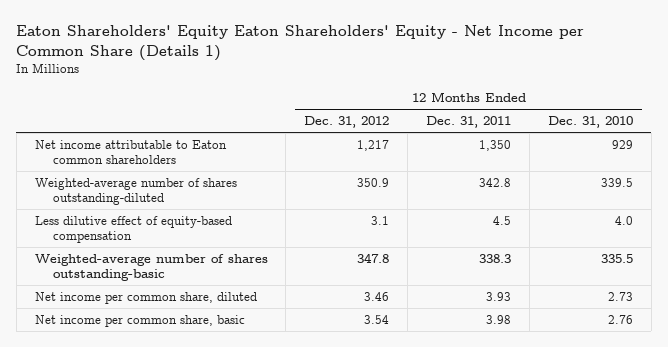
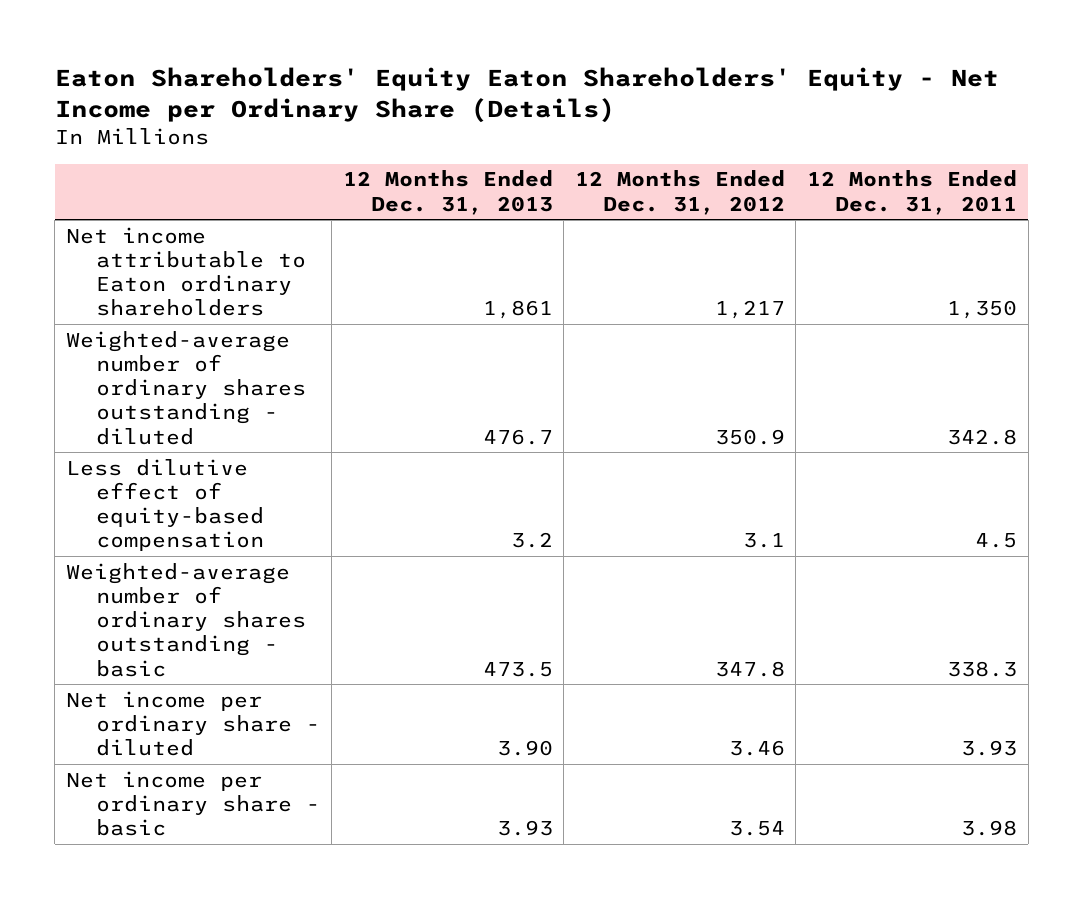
- Eaton Shareholders' Equity Eaton Shareholders' Equity - Net Income per Common Share (Details 1)
+ Eaton Shareholders' Equity Eaton Shareholders' Equity - Net Income per Ordinary Share (Details)
- | 12 Months Ended Dec. 31, 2012 | 12 Months Ended Dec. 31, 2011 | 12 Months Ended Dec. 31, 2010
+ | 12 Months Ended Dec. 31, 2013 | 12 Months Ended Dec. 31, 2012 | 12 Months Ended Dec. 31, 2011
- Net income attributable to Eaton common shareholders | 1,217 | 1,350 | 929
- Weighted-average number of shares outstanding-diluted | 350.9 | 342.8 | 339.5
+ Net income attributable to Eaton ordinary shareholders | 1,861 | 1,217 | 1,350
+ Weighted-average number of ordinary shares outstanding - diluted | 476.7 | 350.9 | 342.8
- Weighted-average number of shares outstanding-basic | 347.8 | 338.3 | 335.5
- Net income per common share, diluted | 3.46 | 3.93 | 2.73
- Net income per common share, basic | 3.54 | 3.98 | 2.76
+ Weighted-average number of ordinary shares outstanding - basic | 473.5 | 347.8 | 338.3
+ Net income per ordinary share - diluted | 3.90 | 3.46 | 3.93
+ Net income per ordinary share - basic | 3.93 | 3.54 | 3.98

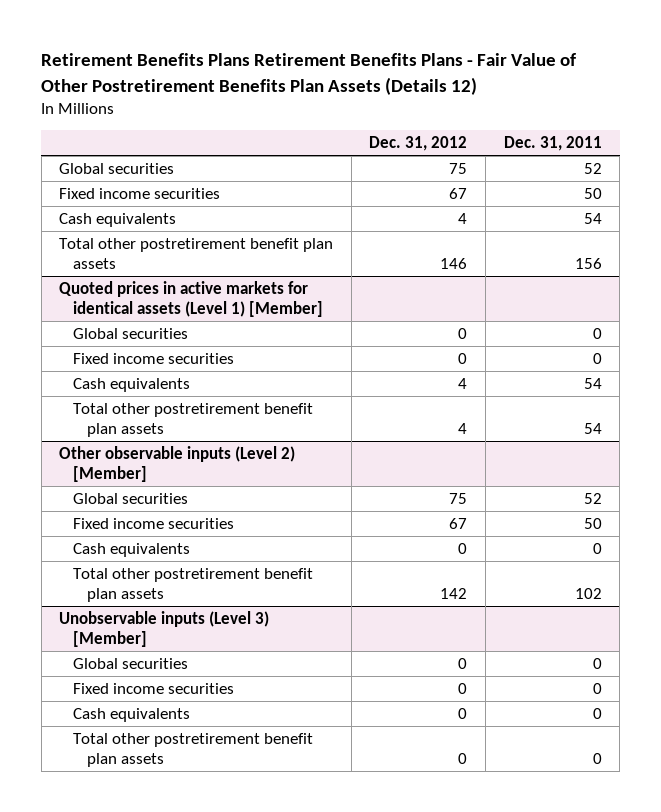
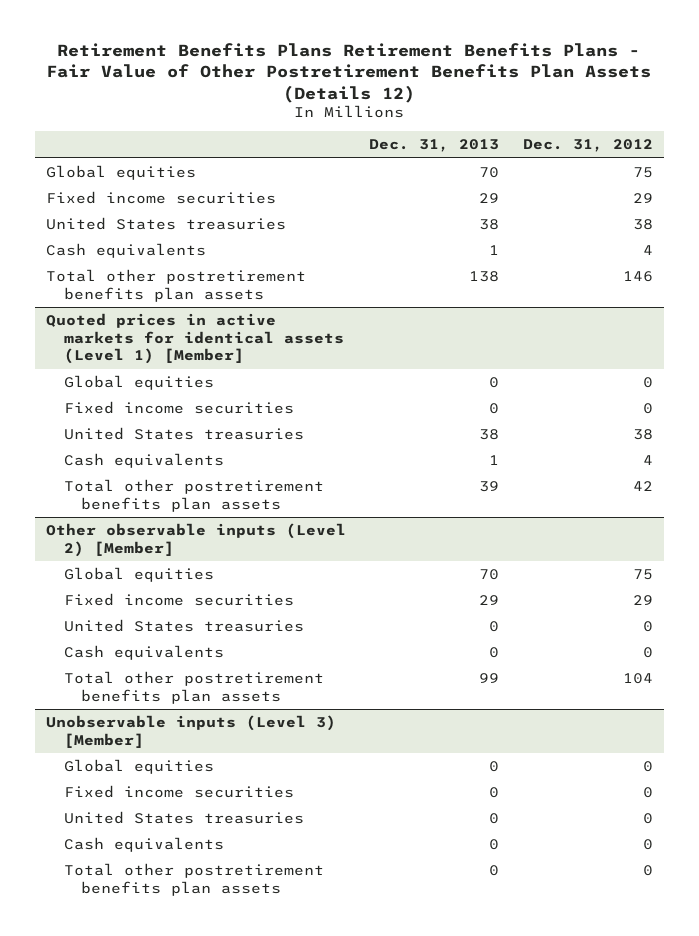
- | Dec. 31, 2012 | Dec. 31, 2011
+ | Dec. 31, 2013 | Dec. 31, 2012
- Global securities | 75 | 52
- Fixed income securities | 67 | 50
+ Global equities | 70 | 75
+ Fixed income securities | 29 | 29
+ United States treasuries | 38 | 38
- Total other postretirement benefit plan assets | 146 | 156
+ Total other postretirement benefits plan assets | 138 | 146
@ Quoted prices in active markets for identical assets (Level 1) [Member]
- Global securities | 0 | 0
+ Global equities | 0 | 0
+ United States treasuries | 38 | 38
- Total other postretirement benefit plan assets | 4 | 54
+ Total other postretirement benefits plan assets | 39 | 42
@ Other observable inputs (Level 2) [Member]
- Global securities | 75 | 52
- Fixed income securities | 67 | 50
+ Global equities | 70 | 75
+ Fixed income securities | 29 | 29
+ United States treasuries | 0 | 0
- Total other postretirement benefit plan assets | 142 | 102
+ Total other postretirement benefits plan assets | 99 | 104
@ Unobservable inputs (Level 3) [Member]
- Global securities | 0 | 0
+ Global equities | 0 | 0
+ United States treasuries | 0 | 0
- Total other postretirement benefit plan assets | 0 | 0
+ Total other postretirement benefits plan assets | 0 | 0

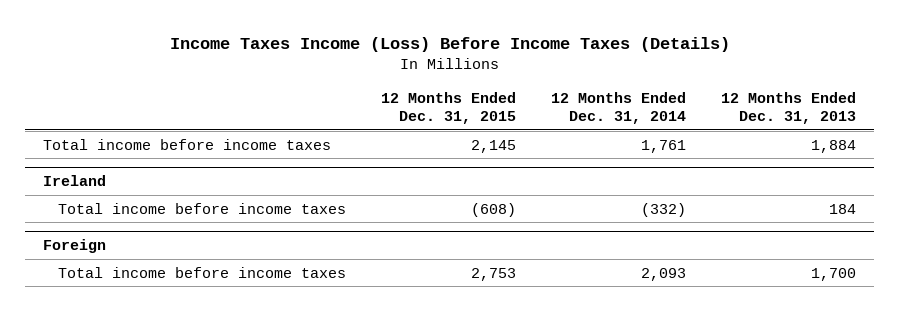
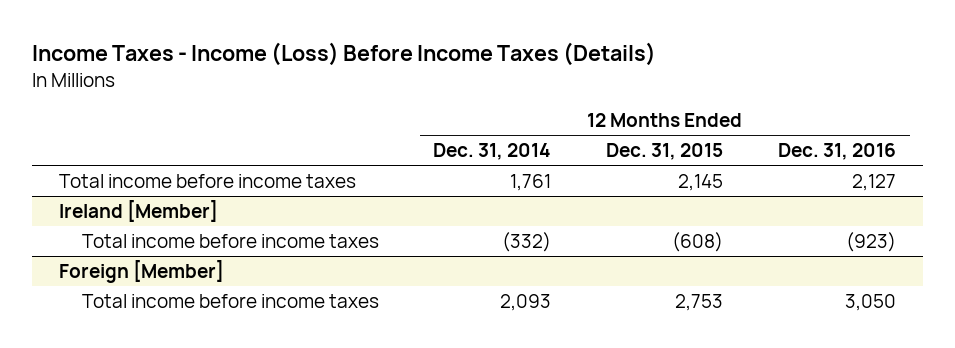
- Income Taxes Income (Loss) Before Income Taxes (Details)
+ Income Taxes - Income (Loss) Before Income Taxes (Details)
- | 12 Months Ended Dec. 31, 2015 | 12 Months Ended Dec. 31, 2014 | 12 Months Ended Dec. 31, 2013
+ | 12 Months Ended Dec. 31, 2014 | 12 Months Ended Dec. 31, 2015 | 12 Months Ended Dec. 31, 2016
- Ireland
+ Ireland [Member]
- Foreign
+ Foreign [Member]

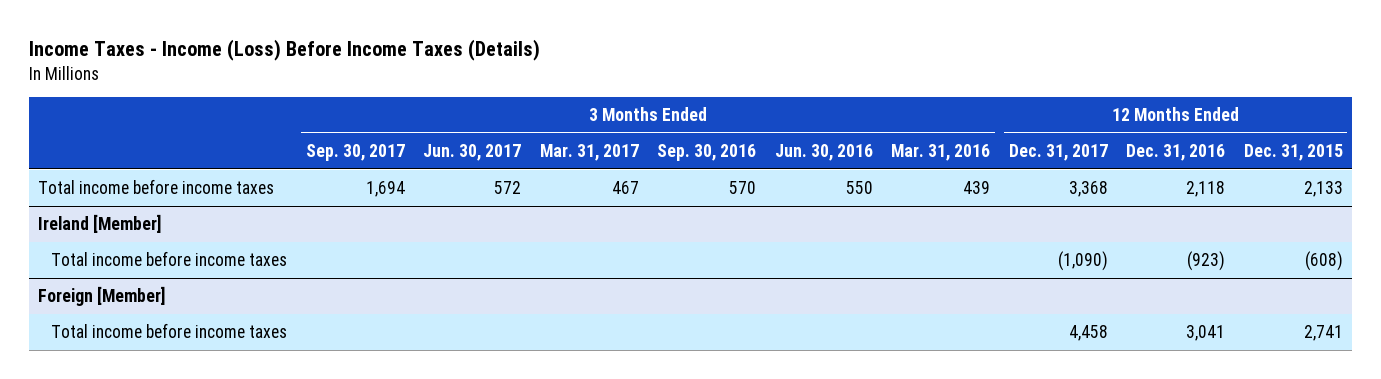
- | 12 Months Ended Dec. 31, 2014 | 12 Months Ended Dec. 31, 2015 | 12 Months Ended Dec. 31, 2016
+ | 3 Months Ended Sep. 30, 2017 | 3 Months Ended Jun. 30, 2017 | 3 Months Ended Mar. 31, 2017 | 3 Months Ended Sep. 30, 2016 | 3 Months Ended Jun. 30, 2016 | 3 Months Ended Mar. 31, 2016 | 12 Months Ended Dec. 31, 2017 | 12 Months Ended Dec. 31, 2016 | 12 Months Ended Dec. 31, 2015
- Total income before income taxes | 1,761 | 2,145 | 2,127
+ Total income before income taxes | 1,694 | 572 | 467 | 570 | 550 | 439 | 3,368 | 2,118 | 2,133
@ Foreign [Member]
- Total income before income taxes | 2,093 | 2,753 | 3,050
+ Total income before income taxes | | | | | | | 4,458 | 3,041 | 2,741

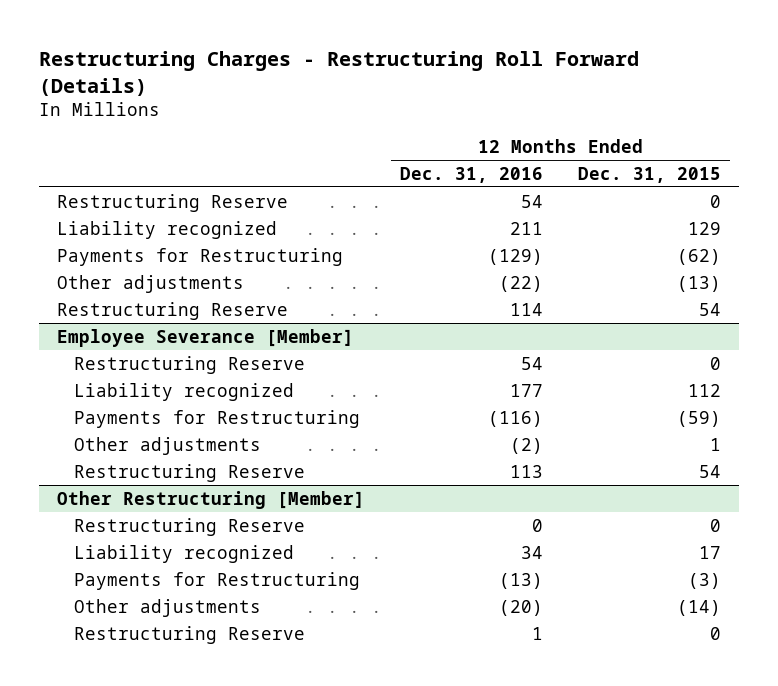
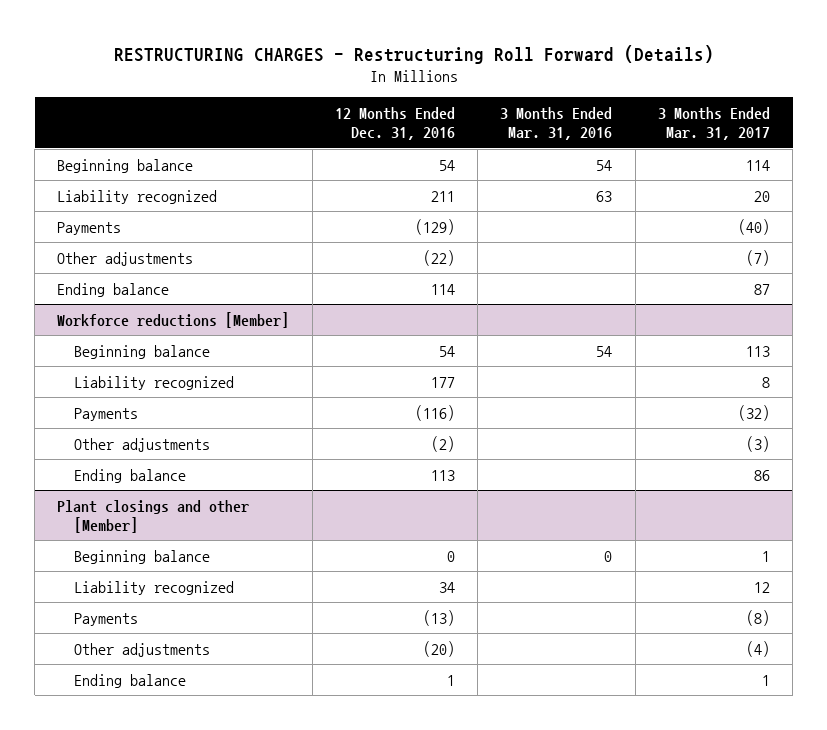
- Restructuring Charges - Restructuring Roll Forward (Details)
+ RESTRUCTURING CHARGES - Restructuring Roll Forward (Details)
- | 12 Months Ended Dec. 31, 2016 | 12 Months Ended Dec. 31, 2015
+ | 12 Months Ended Dec. 31, 2016 | 3 Months Ended Mar. 31, 2016 | 3 Months Ended Mar. 31, 2017
- Restructuring Reserve | 54 | 0
+ Beginning balance | 54 | 54 | 114
- Payments for Restructuring | (129) | (62)
+ Payments | (129) | | (40)
- Restructuring Reserve | 114 | 54
- Employee Severance [Member]
- Restructuring Reserve | 54 | 0
+ Ending balance | 114 | | 87
+ Workforce reductions [Member]
+ Beginning balance | 54 | 54 | 113
- Payments for Restructuring | (116) | (59)
+ Payments | (116) | | (32)
- Restructuring Reserve | 113 | 54
- Other Restructuring [Member]
- Restructuring Reserve | 0 | 0
+ Ending balance | 113 | | 86
+ Plant closings and other [Member]
+ Beginning balance | 0 | 0 | 1
- Payments for Restructuring | (13) | (3)
+ Payments | (13) | | (8)
- Restructuring Reserve | 1 | 0
+ Ending balance | 1 | | 1

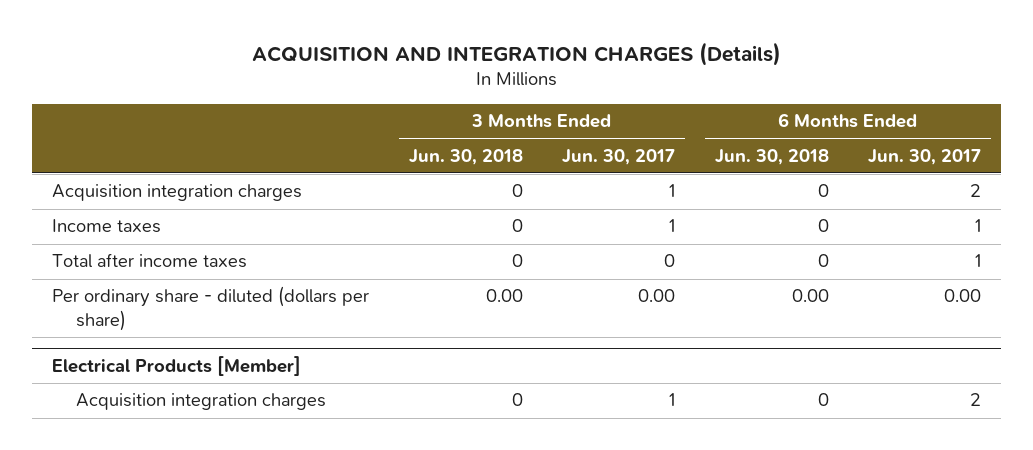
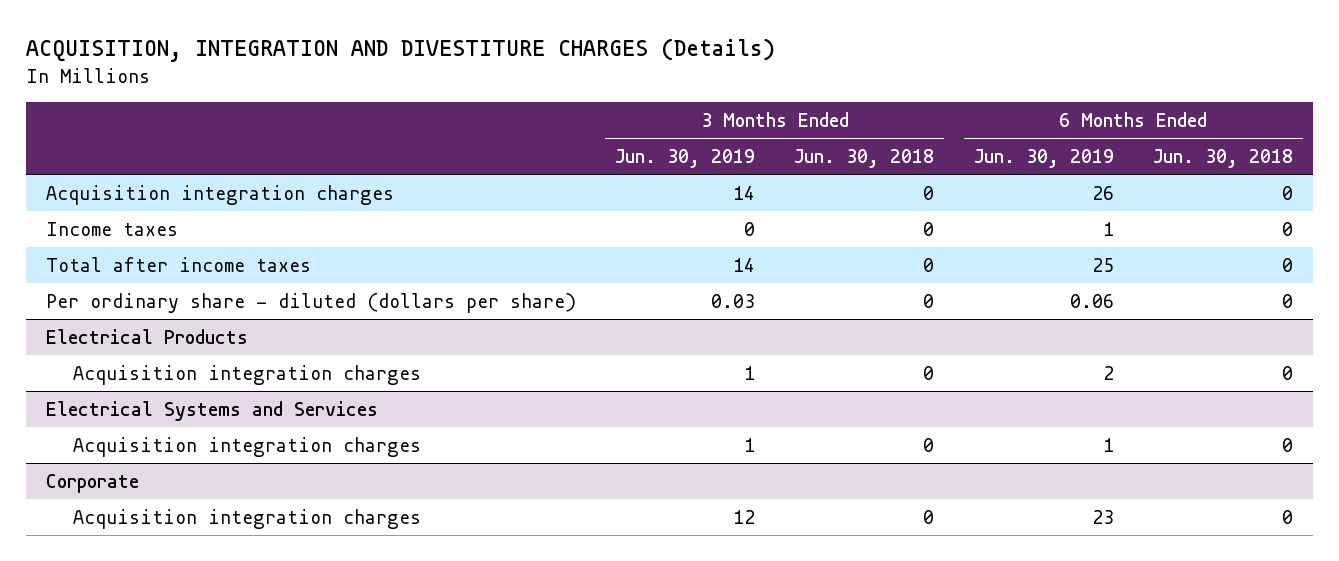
- ACQUISITION AND INTEGRATION CHARGES (Details)
+ ACQUISITION, INTEGRATION AND DIVESTITURE CHARGES (Details)
- | 3 Months Ended Jun. 30, 2018 | 3 Months Ended Jun. 30, 2017 | 6 Months Ended Jun. 30, 2018 | 6 Months Ended Jun. 30, 2017
+ | 3 Months Ended Jun. 30, 2019 | 3 Months Ended Jun. 30, 2018 | 6 Months Ended Jun. 30, 2019 | 6 Months Ended Jun. 30, 2018
- Per ordinary share - diluted (dollars per share) | 0.00 | 0.00 | 0.00 | 0.00
- Electrical Products [Member]
+ Per ordinary share - diluted (dollars per share) | 0.03 | 0 | 0.06 | 0
+ Electrical Products
+ Electrical Systems and Services
+ Acquisition integration charges | 1 | 0 | 1 | 0
+ Corporate
+ Acquisition integration charges | 12 | 0 | 23 | 0

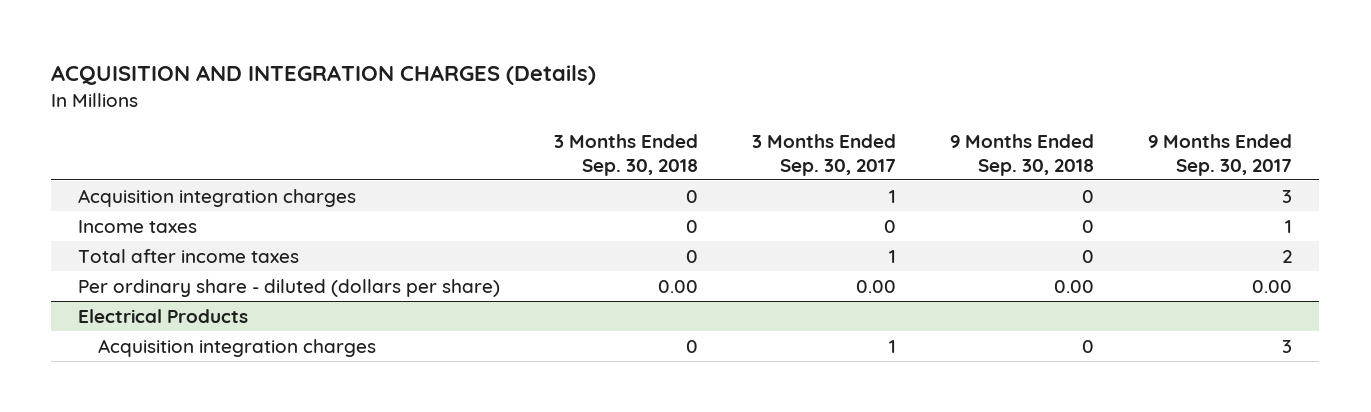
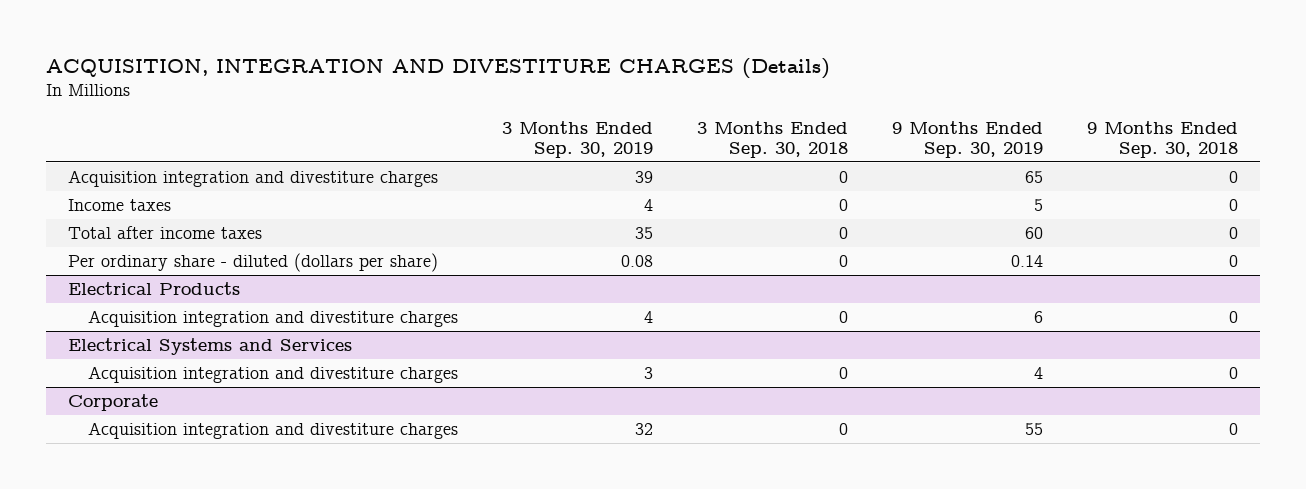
- ACQUISITION AND INTEGRATION CHARGES (Details)
+ ACQUISITION, INTEGRATION AND DIVESTITURE CHARGES (Details)
- | 3 Months Ended Sep. 30, 2018 | 3 Months Ended Sep. 30, 2017 | 9 Months Ended Sep. 30, 2018 | 9 Months Ended Sep. 30, 2017
+ | 3 Months Ended Sep. 30, 2019 | 3 Months Ended Sep. 30, 2018 | 9 Months Ended Sep. 30, 2019 | 9 Months Ended Sep. 30, 2018
- Acquisition integration charges | 0 | 1 | 0 | 3
+ Acquisition integration and divestiture charges | 39 | 0 | 65 | 0
- Per ordinary share - diluted (dollars per share) | 0.00 | 0.00 | 0.00 | 0.00
+ Per ordinary share - diluted (dollars per share) | 0.08 | 0 | 0.14 | 0
@ Electrical Products
- Acquisition integration charges | 0 | 1 | 0 | 3
+ Acquisition integration and divestiture charges | 4 | 0 | 6 | 0
+ Electrical Systems and Services
+ Acquisition integration and divestiture charges | 3 | 0 | 4 | 0
+ Corporate
+ Acquisition integration and divestiture charges | 32 | 0 | 55 | 0

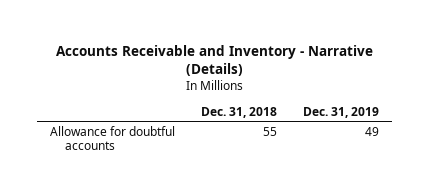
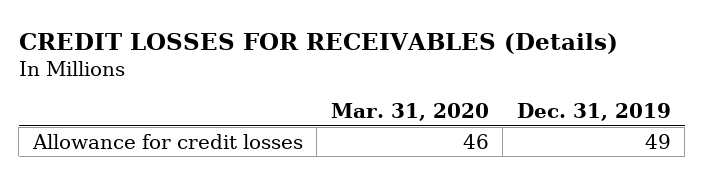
- Accounts Receivable and Inventory - Narrative (Details)
+ CREDIT LOSSES FOR RECEIVABLES (Details)
- | Dec. 31, 2018 | Dec. 31, 2019
+ | Mar. 31, 2020 | Dec. 31, 2019
- Allowance for doubtful accounts | 55 | 49
+ Allowance for credit losses | 46 | 49

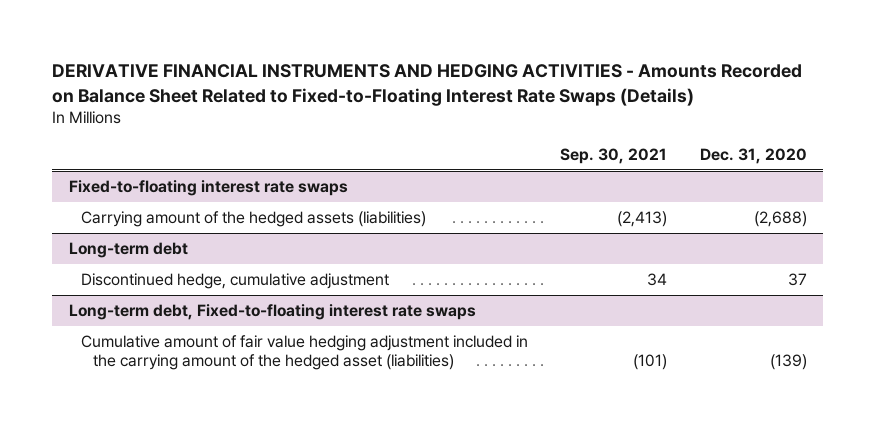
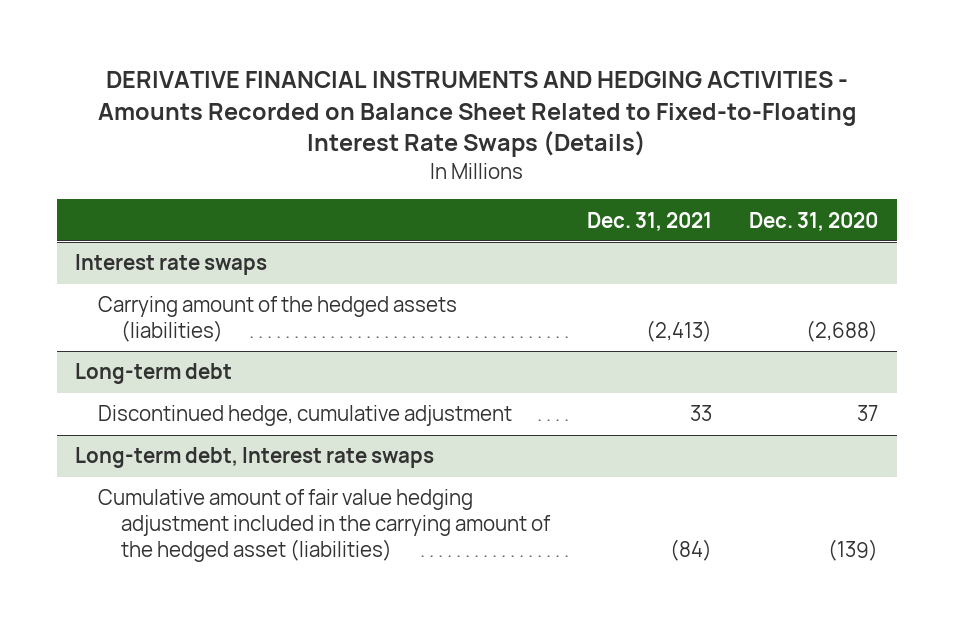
- | Sep. 30, 2021 | Dec. 31, 2020
+ | Dec. 31, 2021 | Dec. 31, 2020
- Fixed-to-floating interest rate swaps
+ Interest rate swaps
- Long-term debt, Fixed-to-floating interest rate swaps
+ Long-term debt, Interest rate swaps

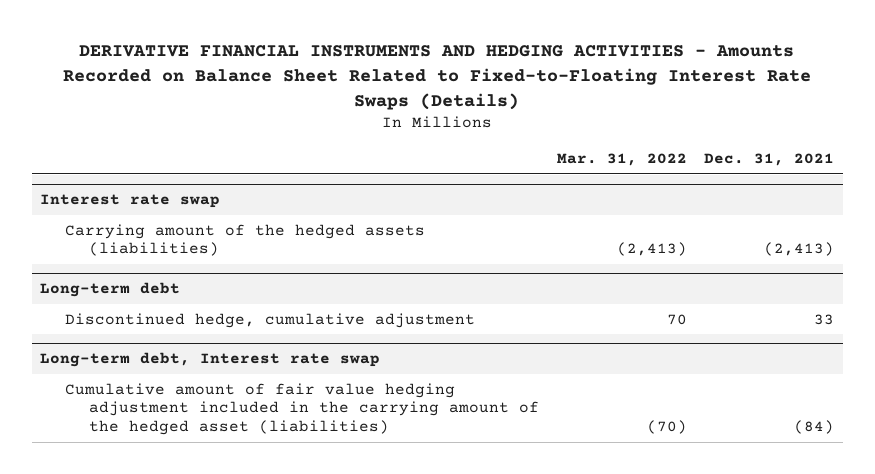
- | Dec. 31, 2021 | Dec. 31, 2020
+ | Mar. 31, 2022 | Dec. 31, 2021
- Interest rate swaps
+ Interest rate swap
- Long-term debt, Interest rate swaps
+ Long-term debt, Interest rate swap

